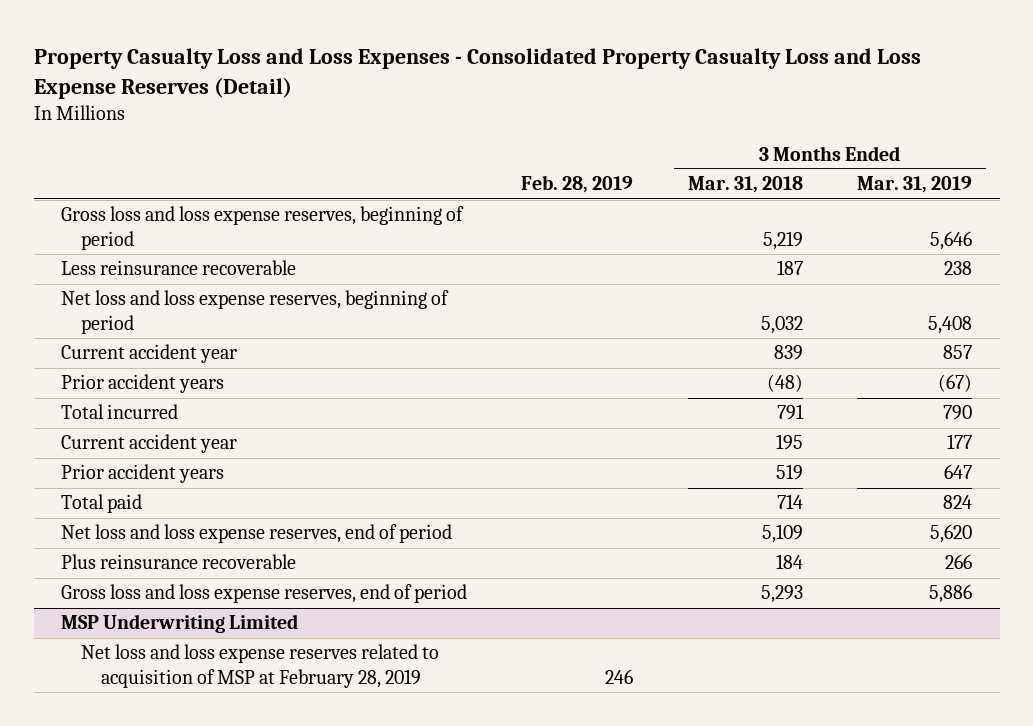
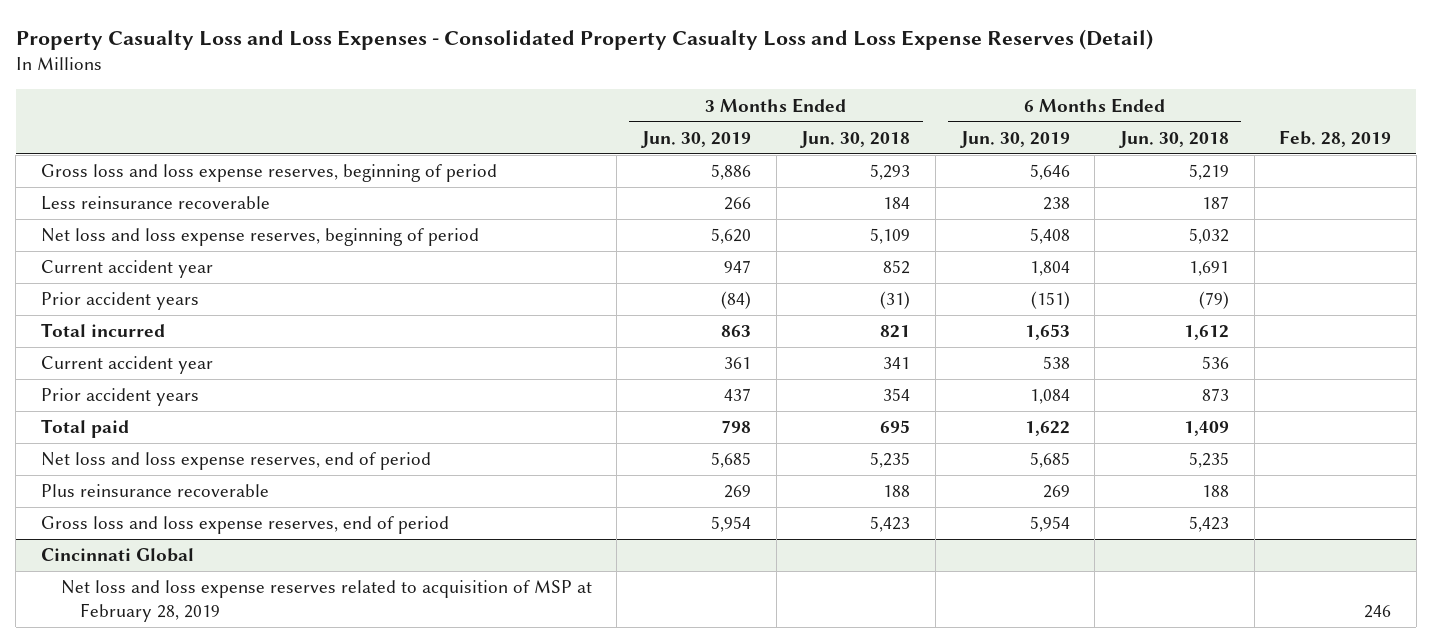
- | Feb. 28, 2019 | 3 Months Ended Mar. 31, 2018 | 3 Months Ended Mar. 31, 2019
+ | 3 Months Ended Jun. 30, 2019 | 3 Months Ended Jun. 30, 2018 | 6 Months Ended Jun. 30, 2019 | 6 Months Ended Jun. 30, 2018 | Feb. 28, 2019
- MSP Underwriting Limited
+ Cincinnati Global

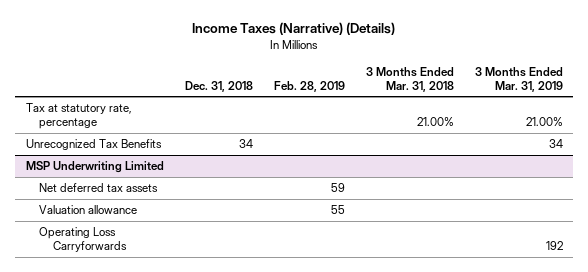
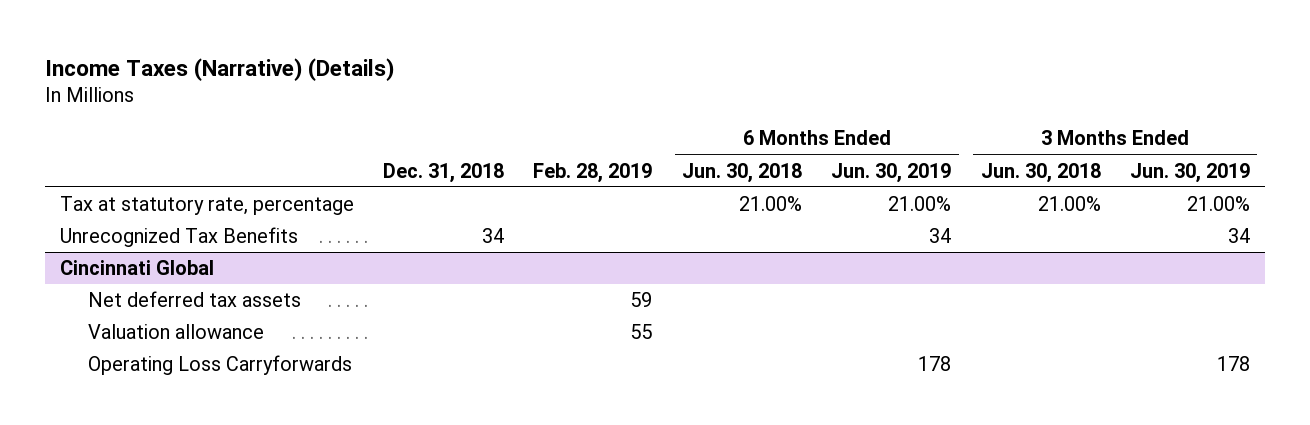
- | Dec. 31, 2018 | Feb. 28, 2019 | 3 Months Ended Mar. 31, 2018 | 3 Months Ended Mar. 31, 2019
+ | Dec. 31, 2018 | Feb. 28, 2019 | 6 Months Ended Jun. 30, 2018 | 6 Months Ended Jun. 30, 2019 | 3 Months Ended Jun. 30, 2018 | 3 Months Ended Jun. 30, 2019
- MSP Underwriting Limited
+ Cincinnati Global

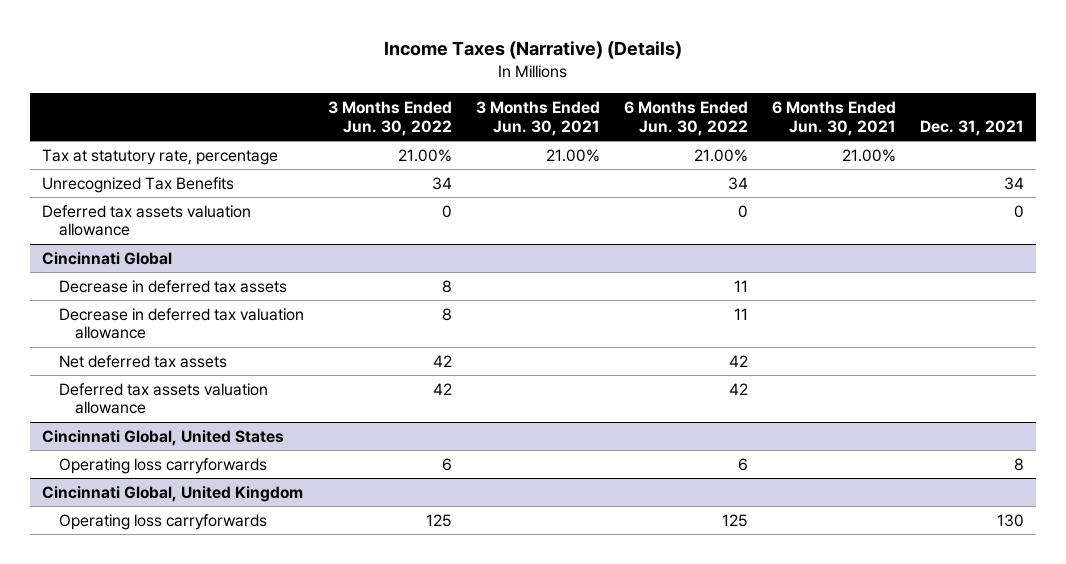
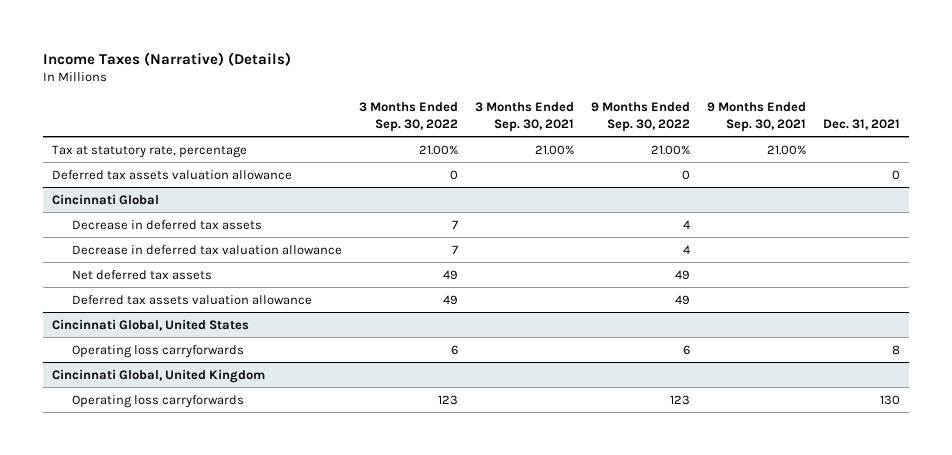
- | 3 Months Ended Jun. 30, 2022 | 3 Months Ended Jun. 30, 2021 | 6 Months Ended Jun. 30, 2022 | 6 Months Ended Jun. 30, 2021 | Dec. 31, 2021
+ | 3 Months Ended Sep. 30, 2022 | 3 Months Ended Sep. 30, 2021 | 9 Months Ended Sep. 30, 2022 | 9 Months Ended Sep. 30, 2021 | Dec. 31, 2021
- Unrecognized Tax Benefits | 34 | | 34 | | 34

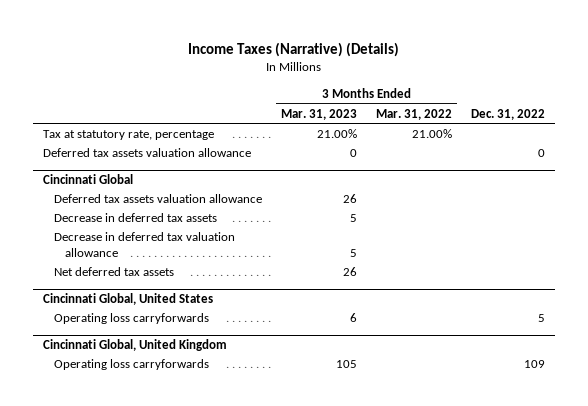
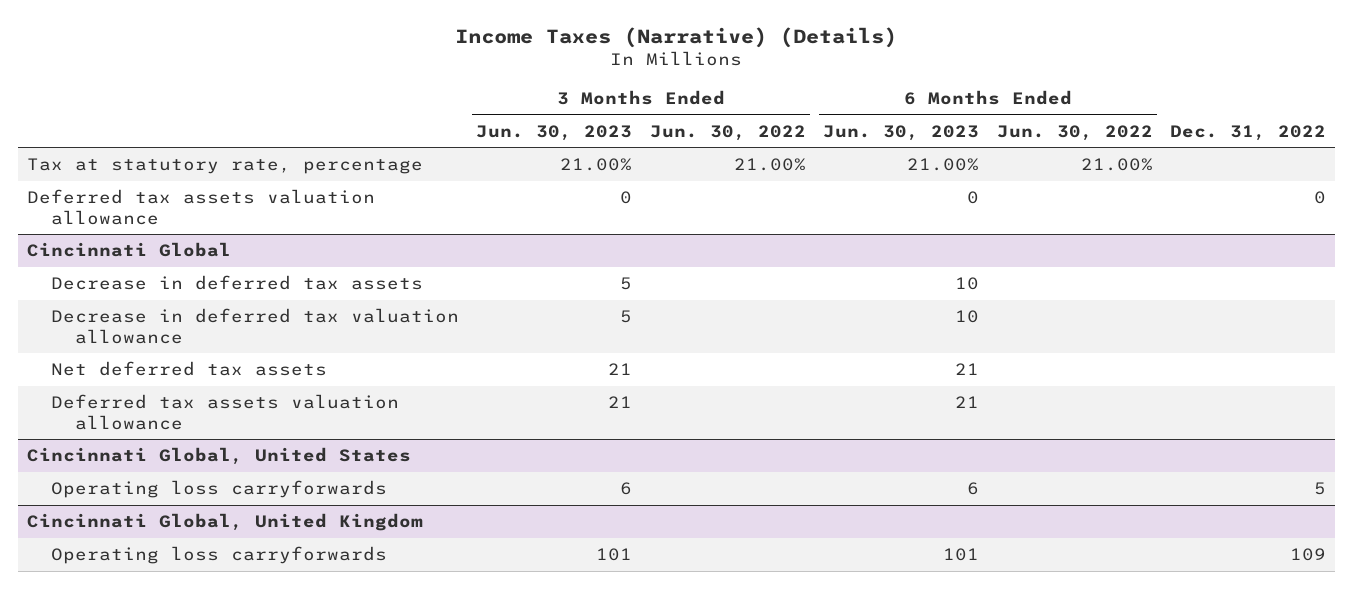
- | 3 Months Ended Mar. 31, 2023 | 3 Months Ended Mar. 31, 2022 | Dec. 31, 2022
+ | 3 Months Ended Jun. 30, 2023 | 3 Months Ended Jun. 30, 2022 | 6 Months Ended Jun. 30, 2023 | 6 Months Ended Jun. 30, 2022 | Dec. 31, 2022
@ Cincinnati Global
moved down: Deferred tax assets valuation allowance | 21 | | 21 | |

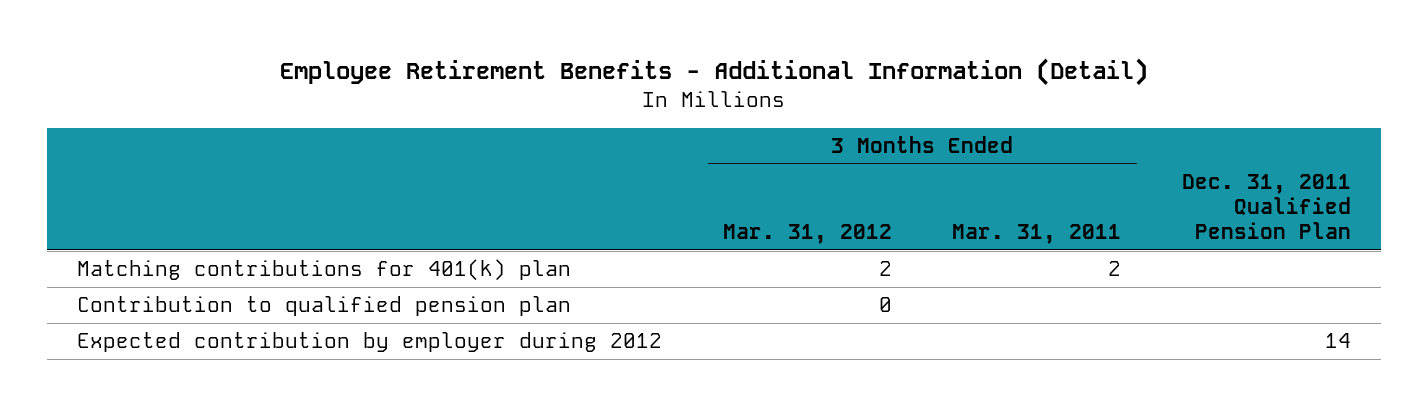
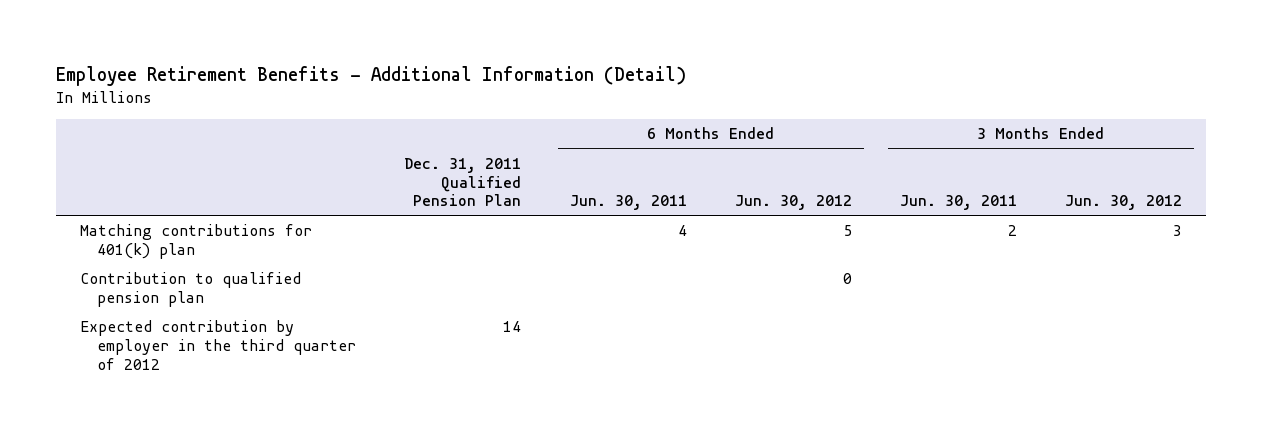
- | 3 Months Ended Mar. 31, 2012 | 3 Months Ended Mar. 31, 2011 | Dec. 31, 2011 Qualified Pension Plan
+ | Dec. 31, 2011 Qualified Pension Plan | 6 Months Ended Jun. 30, 2011 | 6 Months Ended Jun. 30, 2012 | 3 Months Ended Jun. 30, 2011 | 3 Months Ended Jun. 30, 2012
- Expected contribution by employer during 2012 | | | 14
+ Expected contribution by employer in the third quarter of 2012 | 14 | | | |

